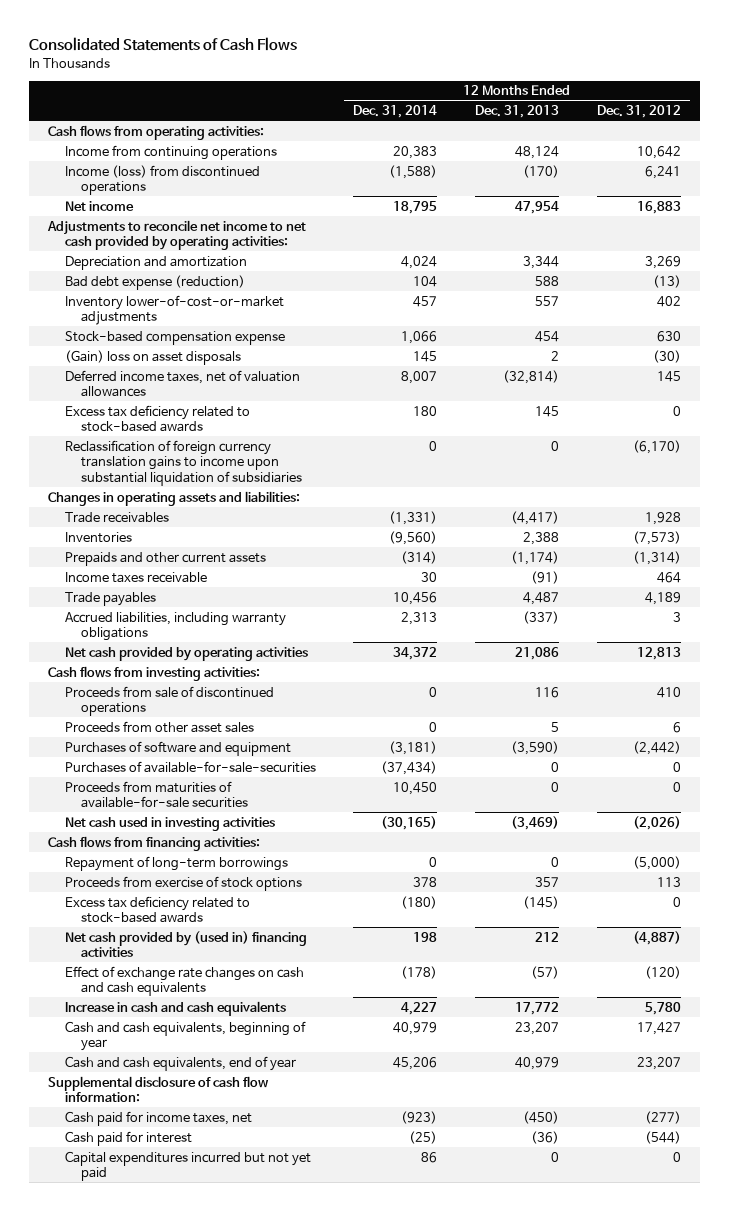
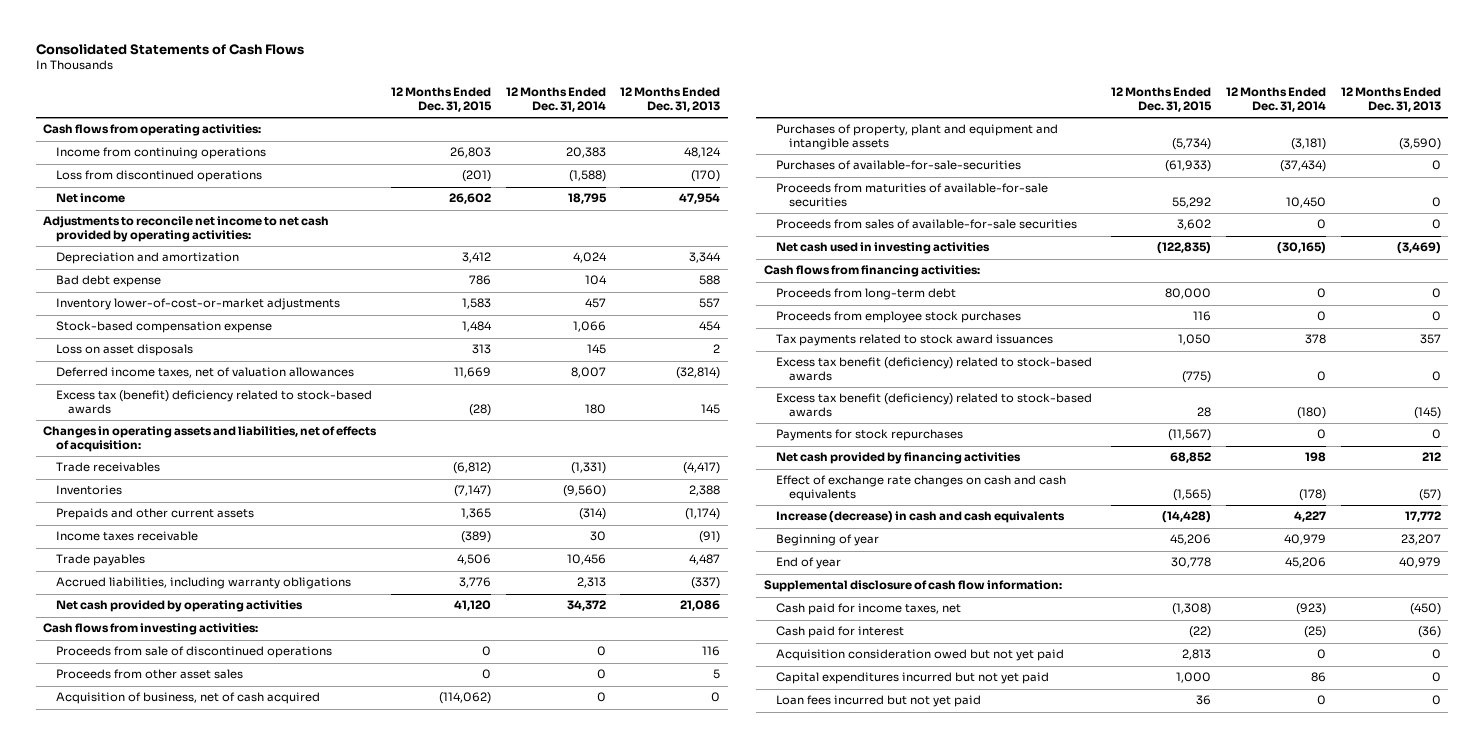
- | 12 Months Ended Dec. 31, 2014 | 12 Months Ended Dec. 31, 2013 | 12 Months Ended Dec. 31, 2012
+ | 12 Months Ended Dec. 31, 2015 | 12 Months Ended Dec. 31, 2014 | 12 Months Ended Dec. 31, 2013
- Income (loss) from discontinued operations | (1,588) | (170) | 6,241
+ Loss from discontinued operations | (201) | (1,588) | (170)
- Bad debt expense (reduction) | 104 | 588 | (13)
+ Bad debt expense | 786 | 104 | 588
- (Gain) loss on asset disposals | 145 | 2 | (30)
+ Loss on asset disposals | 313 | 145 | 2
- Excess tax deficiency related to stock-based awards | 180 | 145 | 0
- Reclassification of foreign currency translation gains to income upon substantial liquidation of subsidiaries | 0 | 0 | (6,170)
- Changes in operating assets and liabilities:
+ Excess tax (benefit) deficiency related to stock-based awards | (28) | 180 | 145
+ Changes in operating assets and liabilities, net of effects of acquisition:
- Purchases of software and equipment | (3,181) | (3,590) | (2,442)
+ Acquisition of business, net of cash acquired | (114,062) | 0 | 0
+ Purchases of property, plant and equipment and intangible assets | (5,734) | (3,181) | (3,590)
+ Proceeds from sales of available-for-sale securities | 3,602 | 0 | 0
- Repayment of long-term borrowings | 0 | 0 | (5,000)
- Proceeds from exercise of stock options | 378 | 357 | 113
- Excess tax deficiency related to stock-based awards | (180) | (145) | 0
- Net cash provided by (used in) financing activities | 198 | 212 | (4,887)
+ Proceeds from long-term debt | 80,000 | 0 | 0
+ Proceeds from employee stock purchases | 116 | 0 | 0
+ Tax payments related to stock award issuances | 1,050 | 378 | 357
+ Excess tax benefit (deficiency) related to stock-based awards | (775) | 0 | 0
+ Excess tax benefit (deficiency) related to stock-based awards | 28 | (180) | (145)
+ Payments for stock repurchases | (11,567) | 0 | 0
+ Net cash provided by financing activities | 68,852 | 198 | 212
- Increase in cash and cash equivalents | 4,227 | 17,772 | 5,780
- Cash and cash equivalents, beginning of year | 40,979 | 23,207 | 17,427
- Cash and cash equivalents, end of year | 45,206 | 40,979 | 23,207
+ Increase (decrease) in cash and cash equivalents | (14,428) | 4,227 | 17,772
+ Beginning of year | 45,206 | 40,979 | 23,207
+ End of year | 30,778 | 45,206 | 40,979
+ Acquisition consideration owed but not yet paid | 2,813 | 0 | 0
+ Loan fees incurred but not yet paid | 36 | 0 | 0

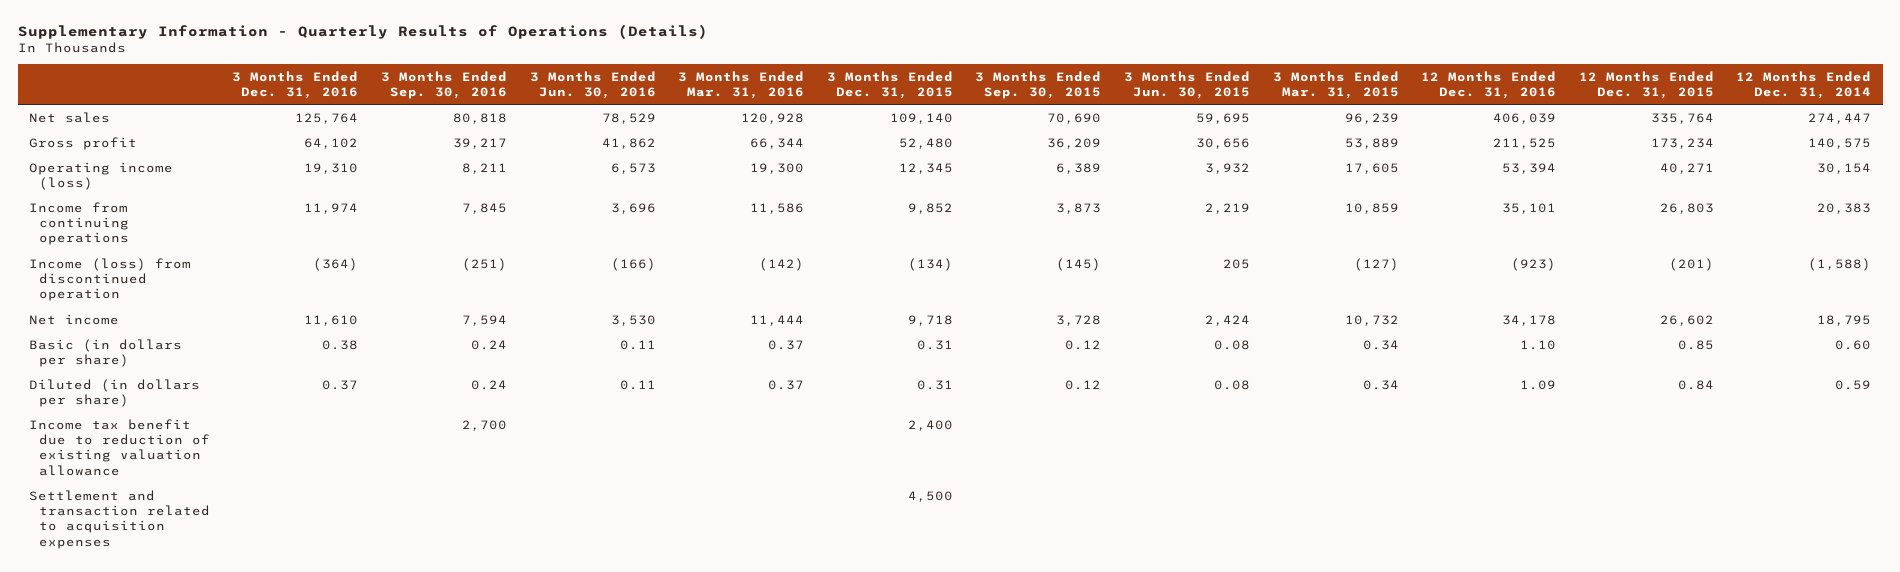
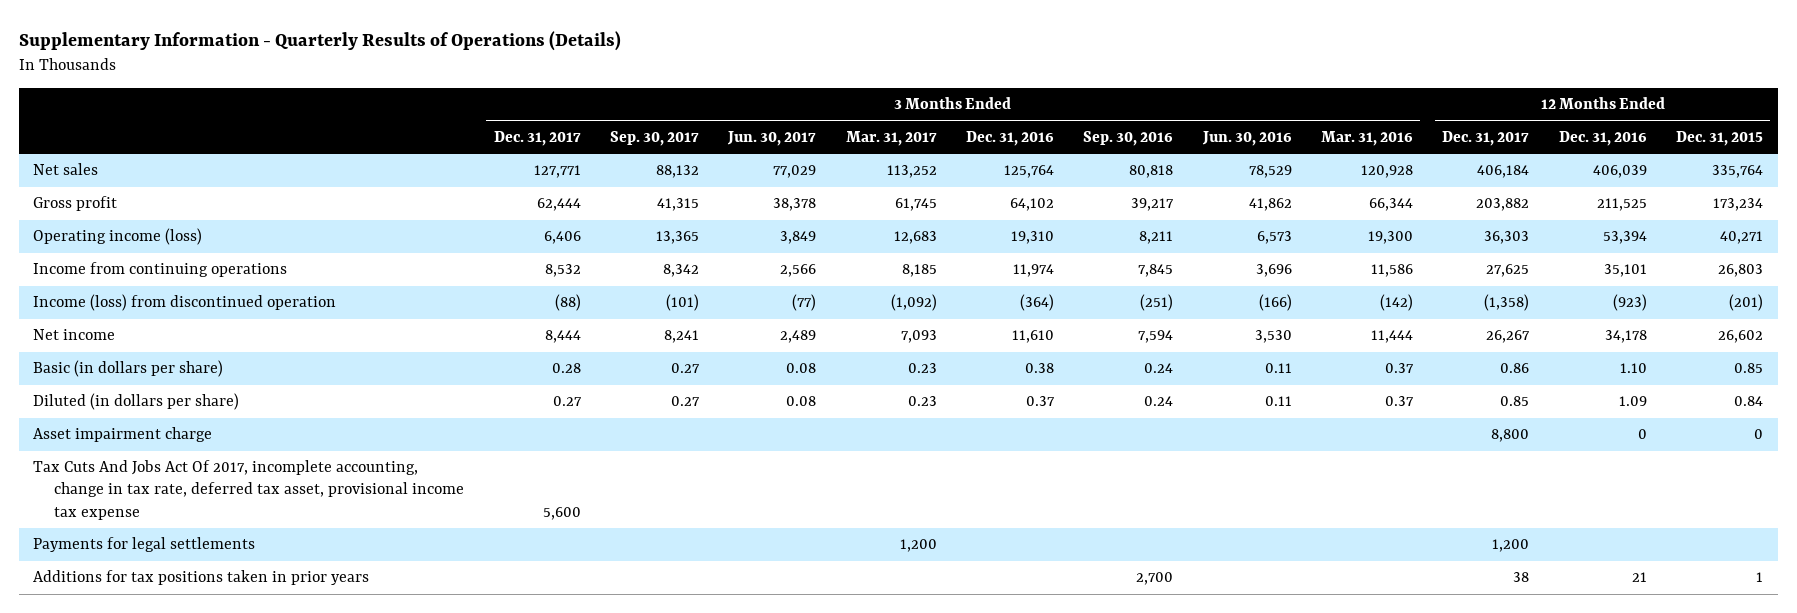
- | 3 Months Ended Dec. 31, 2016 | 3 Months Ended Sep. 30, 2016 | 3 Months Ended Jun. 30, 2016 | 3 Months Ended Mar. 31, 2016 | 3 Months Ended Dec. 31, 2015 | 3 Months Ended Sep. 30, 2015 | 3 Months Ended Jun. 30, 2015 | 3 Months Ended Mar. 31, 2015 | 12 Months Ended Dec. 31, 2016 | 12 Months Ended Dec. 31, 2015 | 12 Months Ended Dec. 31, 2014
+ | 3 Months Ended Dec. 31, 2017 | 3 Months Ended Sep. 30, 2017 | 3 Months Ended Jun. 30, 2017 | 3 Months Ended Mar. 31, 2017 | 3 Months Ended Dec. 31, 2016 | 3 Months Ended Sep. 30, 2016 | 3 Months Ended Jun. 30, 2016 | 3 Months Ended Mar. 31, 2016 | 12 Months Ended Dec. 31, 2017 | 12 Months Ended Dec. 31, 2016 | 12 Months Ended Dec. 31, 2015
- Income tax benefit due to reduction of existing valuation allowance | | 2,700 | | | 2,400 | | | | | |
- Settlement and transaction related to acquisition expenses | | | | | 4,500 | | | | | |
+ Asset impairment charge | | | | | | | | | 8,800 | 0 | 0
+ Tax Cuts And Jobs Act Of 2017, incomplete accounting, change in tax rate, deferred tax asset, provisional income tax expense | 5,600 | | | | | | | | | |
+ Payments for legal settlements | | | | 1,200 | | | | | 1,200 | |
+ Additions for tax positions taken in prior years | | | | | | 2,700 | | | 38 | 21 | 1

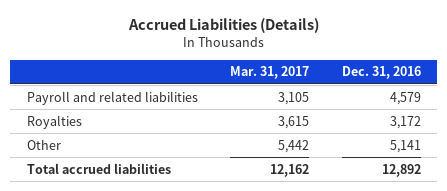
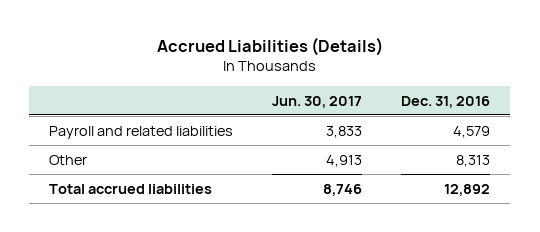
- | Mar. 31, 2017 | Dec. 31, 2016
+ | Jun. 30, 2017 | Dec. 31, 2016
- Royalties | 3,615 | 3,172
- Other | 5,442 | 5,141
+ Other | 4,913 | 8,313

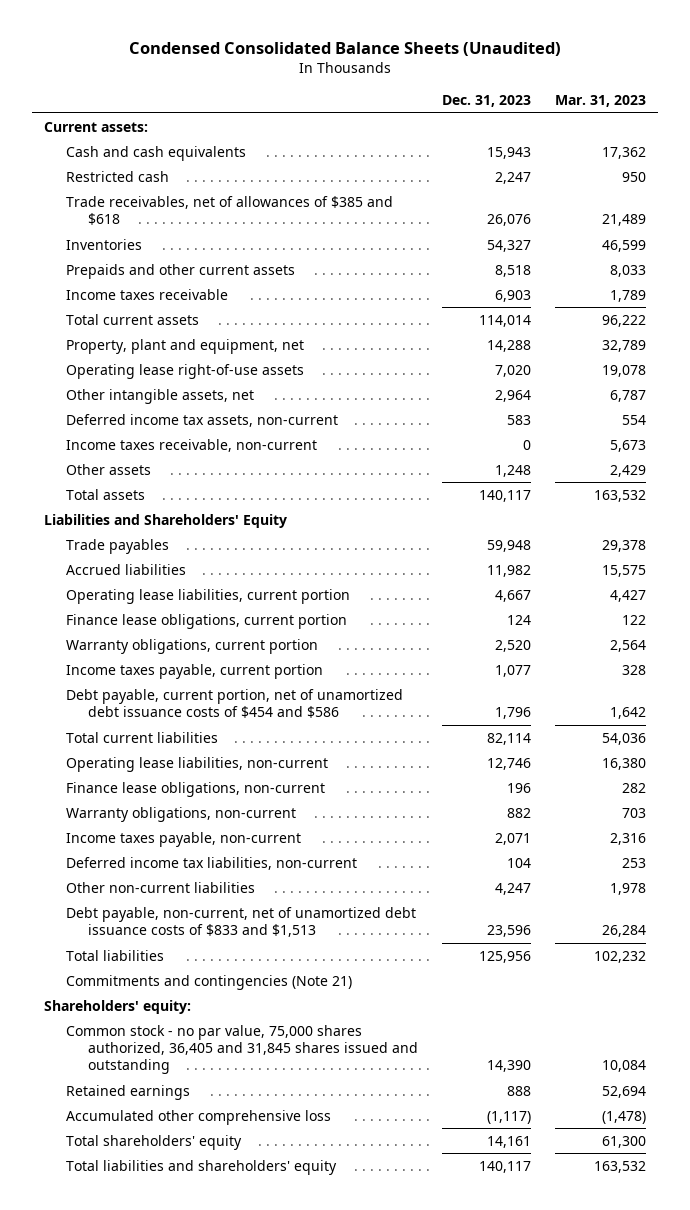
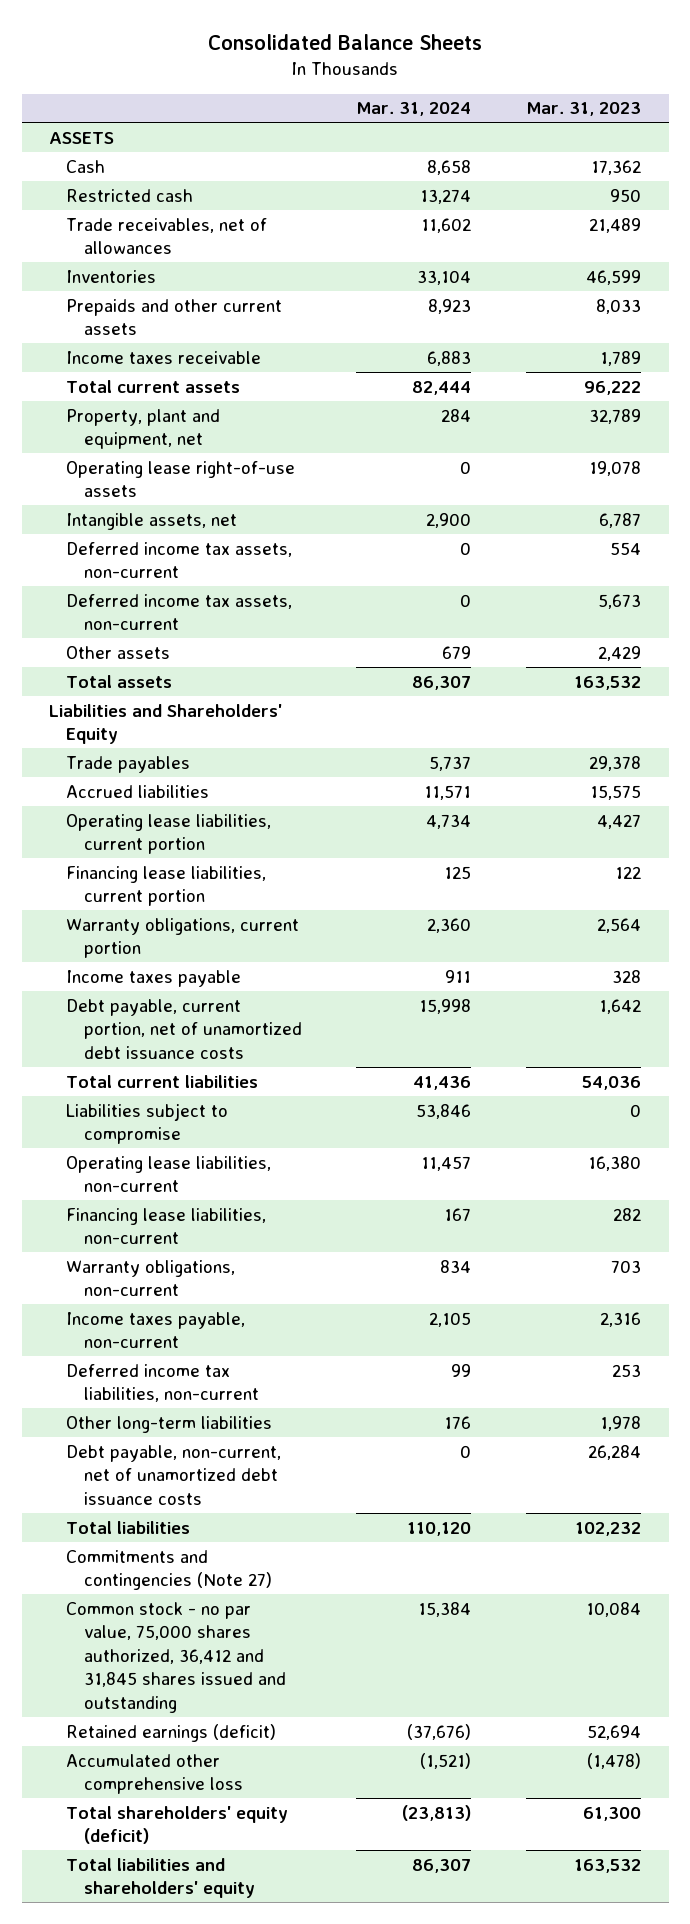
- Condensed Consolidated Balance Sheets (Unaudited)
+ Consolidated Balance Sheets
- | Dec. 31, 2023 | Mar. 31, 2023
+ | Mar. 31, 2024 | Mar. 31, 2023
- Current assets:
- Cash and cash equivalents | 15,943 | 17,362
+ ASSETS
+ Cash | 8,658 | 17,362
- Trade receivables, net of allowances of $385 and $618 | 26,076 | 21,489
+ Trade receivables, net of allowances | 11,602 | 21,489
- Other intangible assets, net | 2,964 | 6,787
+ Intangible assets, net | 2,900 | 6,787
- Income taxes receivable, non-current | 0 | 5,673
+ Deferred income tax assets, non-current | 0 | 5,673
- Finance lease obligations, current portion | 124 | 122
+ Financing lease liabilities, current portion | 125 | 122
- Income taxes payable, current portion | 1,077 | 328
- Debt payable, current portion, net of unamortized debt issuance costs of $454 and $586 | 1,796 | 1,642
+ Income taxes payable | 911 | 328
+ Debt payable, current portion, net of unamortized debt issuance costs | 15,998 | 1,642
+ Liabilities subject to compromise | 53,846 | 0
- Finance lease obligations, non-current | 196 | 282
+ Financing lease liabilities, non-current | 167 | 282
- Other non-current liabilities | 4,247 | 1,978
- Debt payable, non-current, net of unamortized debt issuance costs of $833 and $1,513 | 23,596 | 26,284
+ Other long-term liabilities | 176 | 1,978
+ Debt payable, non-current, net of unamortized debt issuance costs | 0 | 26,284
- Commitments and contingencies (Note 21)
- Shareholders' equity:
- Common stock - no par value, 75,000 shares authorized, 36,405 and 31,845 shares issued and outstanding | 14,390 | 10,084
- Retained earnings | 888 | 52,694
+ Commitments and contingencies (Note 27)
+ Common stock - no par value, 75,000 shares authorized, 36,412 and 31,845 shares issued and outstanding | 15,384 | 10,084
+ Retained earnings (deficit) | (37,676) | 52,694
- Total shareholders' equity | 14,161 | 61,300
+ Total shareholders' equity (deficit) | (23,813) | 61,300

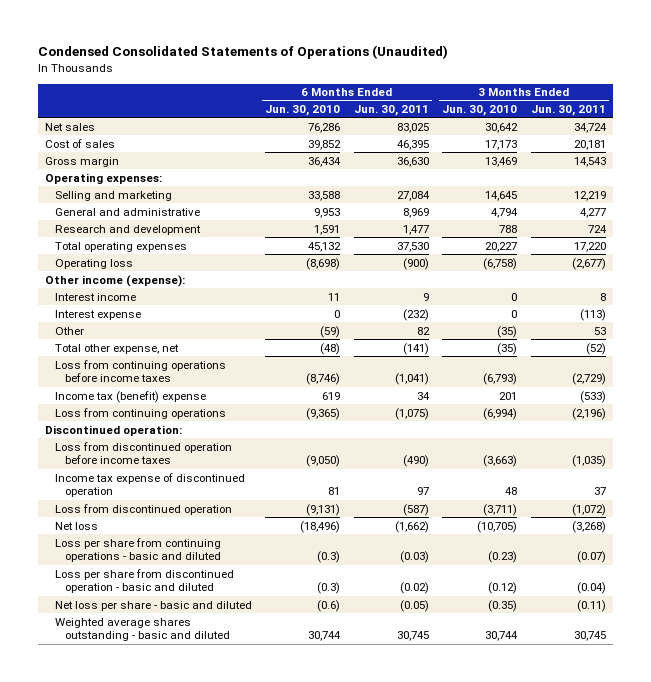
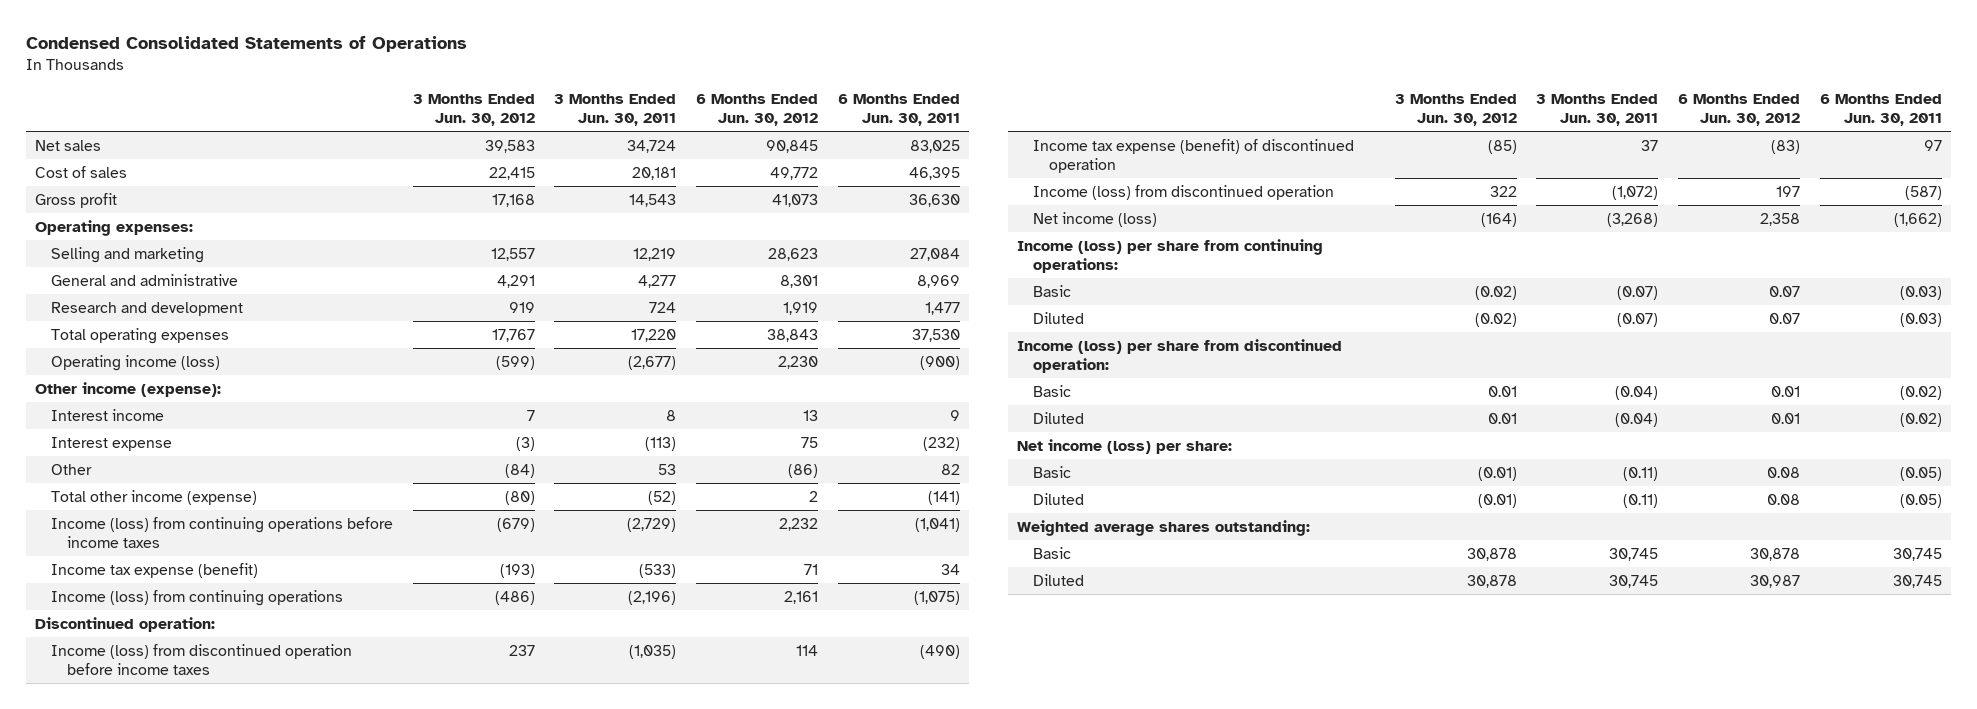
- Condensed Consolidated Statements of Operations (Unaudited)
+ Condensed Consolidated Statements of Operations
- | 6 Months Ended Jun. 30, 2010 | 6 Months Ended Jun. 30, 2011 | 3 Months Ended Jun. 30, 2010 | 3 Months Ended Jun. 30, 2011
+ | 3 Months Ended Jun. 30, 2012 | 3 Months Ended Jun. 30, 2011 | 6 Months Ended Jun. 30, 2012 | 6 Months Ended Jun. 30, 2011
- Gross margin | 36,434 | 36,630 | 13,469 | 14,543
+ Gross profit | 17,168 | 14,543 | 41,073 | 36,630
- Operating loss | (8,698) | (900) | (6,758) | (2,677)
+ Operating income (loss) | (599) | (2,677) | 2,230 | (900)
- Total other expense, net | (48) | (141) | (35) | (52)
- Loss from continuing operations before income taxes | (8,746) | (1,041) | (6,793) | (2,729)
- Income tax (benefit) expense | 619 | 34 | 201 | (533)
- Loss from continuing operations | (9,365) | (1,075) | (6,994) | (2,196)
+ Total other income (expense) | (80) | (52) | 2 | (141)
+ Income (loss) from continuing operations before income taxes | (679) | (2,729) | 2,232 | (1,041)
+ Income tax expense (benefit) | (193) | (533) | 71 | 34
+ Income (loss) from continuing operations | (486) | (2,196) | 2,161 | (1,075)
- Loss from discontinued operation before income taxes | (9,050) | (490) | (3,663) | (1,035)
- Income tax expense of discontinued operation | 81 | 97 | 48 | 37
- Loss from discontinued operation | (9,131) | (587) | (3,711) | (1,072)
- Net loss | (18,496) | (1,662) | (10,705) | (3,268)
- Loss per share from continuing operations - basic and diluted | (0.3) | (0.03) | (0.23) | (0.07)
- Loss per share from discontinued operation - basic and diluted | (0.3) | (0.02) | (0.12) | (0.04)
- Net loss per share - basic and diluted | (0.6) | (0.05) | (0.35) | (0.11)
- Weighted average shares outstanding - basic and diluted | 30,744 | 30,745 | 30,744 | 30,745
+ Income (loss) from discontinued operation before income taxes | 237 | (1,035) | 114 | (490)
+ Income tax expense (benefit) of discontinued operation | (85) | 37 | (83) | 97
+ Income (loss) from discontinued operation | 322 | (1,072) | 197 | (587)
+ Net income (loss) | (164) | (3,268) | 2,358 | (1,662)
+ Income (loss) per share from continuing operations:
+ Basic | (0.02) | (0.07) | 0.07 | (0.03)
+ Diluted | (0.02) | (0.07) | 0.07 | (0.03)
+ Income (loss) per share from discontinued operation:
+ Basic | 0.01 | (0.04) | 0.01 | (0.02)
+ Diluted | 0.01 | (0.04) | 0.01 | (0.02)
+ Net income (loss) per share:
+ Basic | (0.01) | (0.11) | 0.08 | (0.05)
+ Diluted | (0.01) | (0.11) | 0.08 | (0.05)
+ Weighted average shares outstanding:
+ Basic | 30,878 | 30,745 | 30,878 | 30,745
+ Diluted | 30,878 | 30,745 | 30,987 | 30,745

